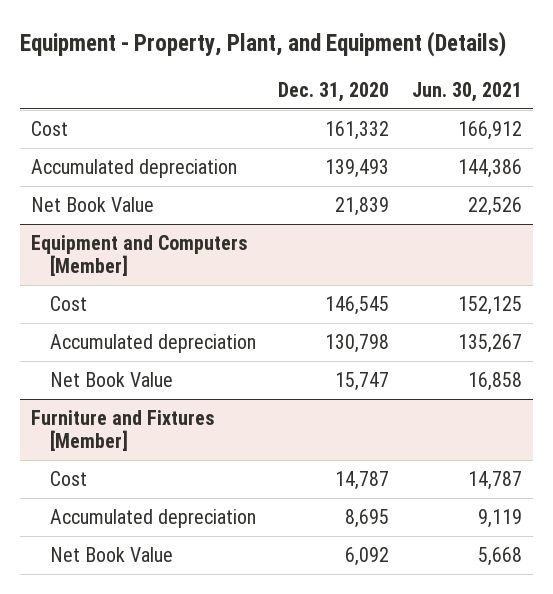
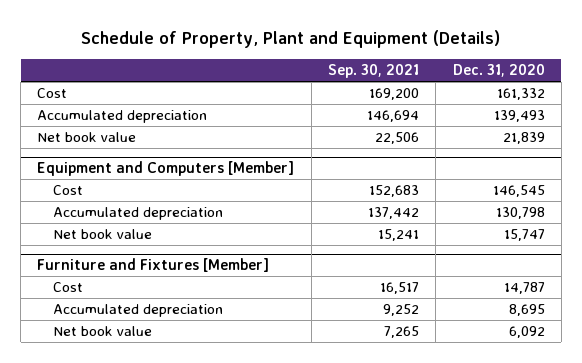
- Equipment - Property, Plant, and Equipment (Details)
+ Schedule of Property, Plant and Equipment (Details)
- | Dec. 31, 2020 | Jun. 30, 2021
+ | Sep. 30, 2021 | Dec. 31, 2020
- Net Book Value | 21,839 | 22,526
+ Net book value | 22,506 | 21,839
@ Equipment and Computers [Member]
- Net Book Value | 15,747 | 16,858
+ Net book value | 15,241 | 15,747
@ Furniture and Fixtures [Member]
- Net Book Value | 6,092 | 5,668
+ Net book value | 7,265 | 6,092

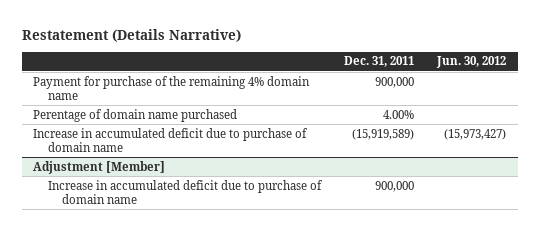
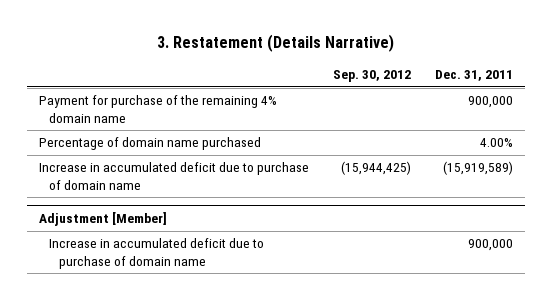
- Restatement (Details Narrative)
+ 3. Restatement (Details Narrative)
- | Dec. 31, 2011 | Jun. 30, 2012
+ | Sep. 30, 2012 | Dec. 31, 2011
- Perentage of domain name purchased | 4.00% |
+ Percentage of domain name purchased | | 4.00%

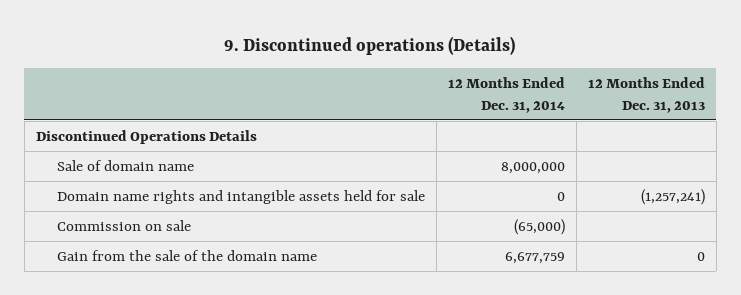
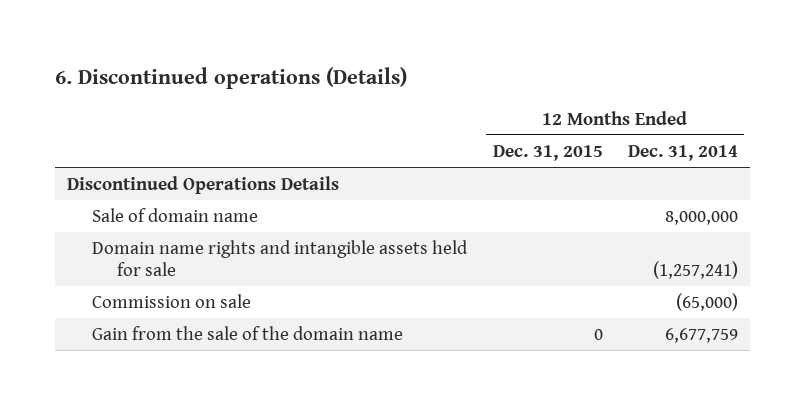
- 9. Discontinued operations (Details)
+ 6. Discontinued operations (Details)
- | 12 Months Ended Dec. 31, 2014 | 12 Months Ended Dec. 31, 2013
+ | 12 Months Ended Dec. 31, 2015 | 12 Months Ended Dec. 31, 2014
- Domain name rights and intangible assets held for sale | 0 | (1,257,241)
+ Domain name rights and intangible assets held for sale | | (1,257,241)

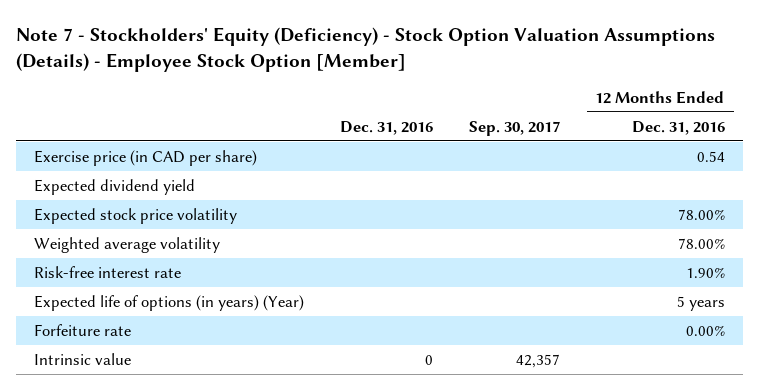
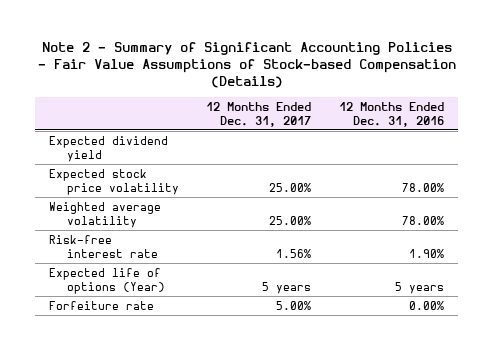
- Note 7 - Stockholders' Equity (Deficiency) - Stock Option Valuation Assumptions (Details) - Employee Stock Option [Member]
+ Note 2 - Summary of Significant Accounting Policies - Fair Value Assumptions of Stock-based Compensation (Details)
- | Dec. 31, 2016 | Sep. 30, 2017 | 12 Months Ended Dec. 31, 2016
+ | 12 Months Ended Dec. 31, 2017 | 12 Months Ended Dec. 31, 2016
- Exercise price (in CAD per share) | | | 0.54
- Expected life of options (in years) (Year) | | | 5 years
+ Expected life of options (Year) | 5 years | 5 years
- Intrinsic value | 0 | 42,357 |

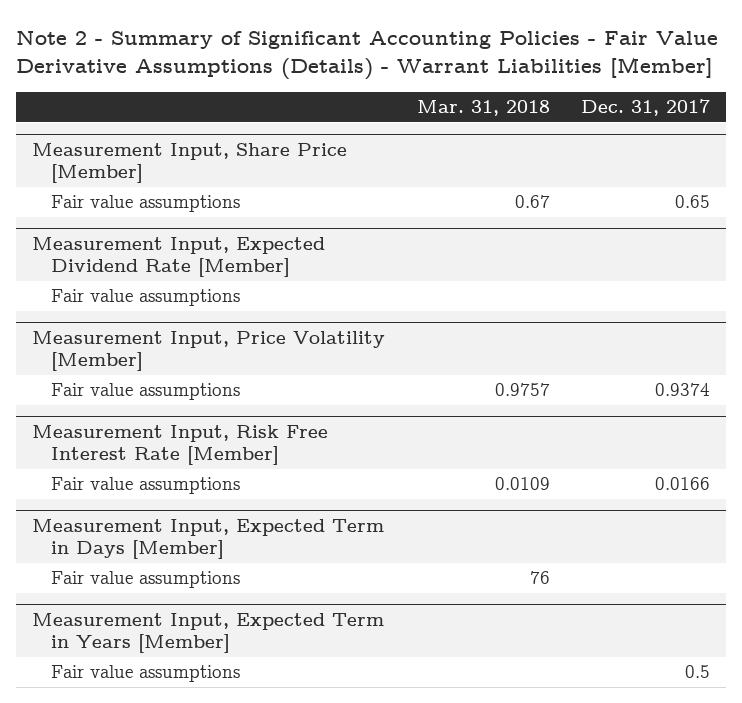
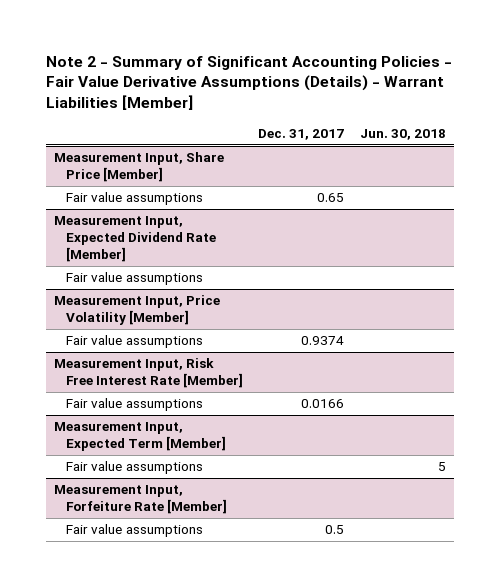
- | Mar. 31, 2018 | Dec. 31, 2017
+ | Dec. 31, 2017 | Jun. 30, 2018
- Measurement Input, Expected Term in Days [Member]
+ Measurement Input, Expected Term [Member]
- Measurement Input, Expected Term in Years [Member]
+ Measurement Input, Forfeiture Rate [Member]

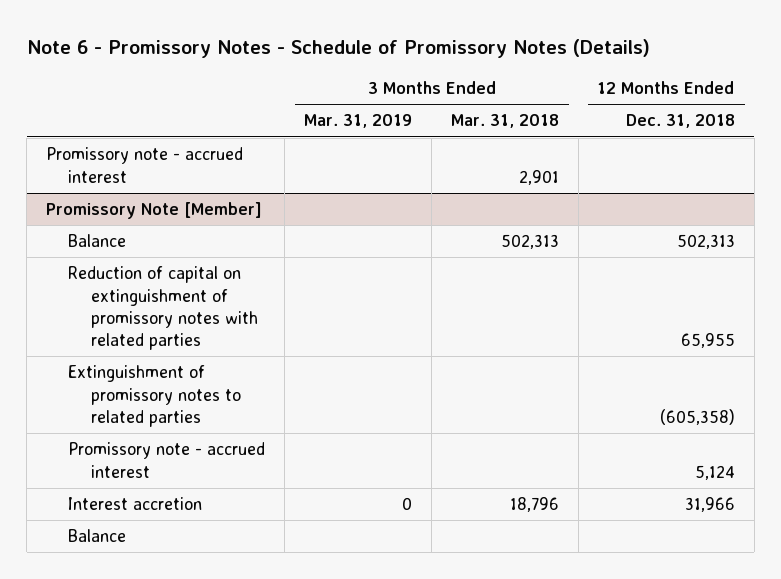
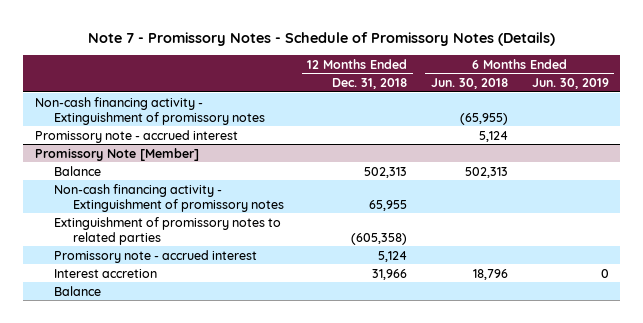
- Note 6 - Promissory Notes - Schedule of Promissory Notes (Details)
+ Note 7 - Promissory Notes - Schedule of Promissory Notes (Details)
- | 3 Months Ended Mar. 31, 2019 | 3 Months Ended Mar. 31, 2018 | 12 Months Ended Dec. 31, 2018
+ | 12 Months Ended Dec. 31, 2018 | 6 Months Ended Jun. 30, 2018 | 6 Months Ended Jun. 30, 2019
+ Non-cash financing activity - Extinguishment of promissory notes | | (65,955) |
@ Promissory Note [Member]
- Reduction of capital on extinguishment of promissory notes with related parties | | | 65,955
+ Non-cash financing activity - Extinguishment of promissory notes | 65,955 | |

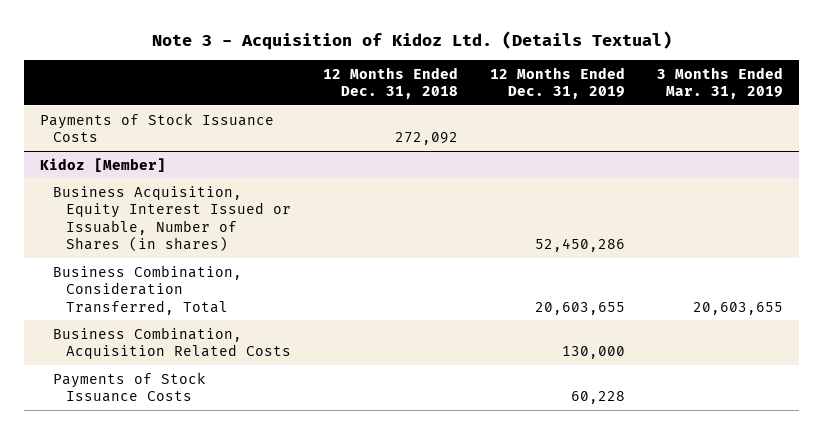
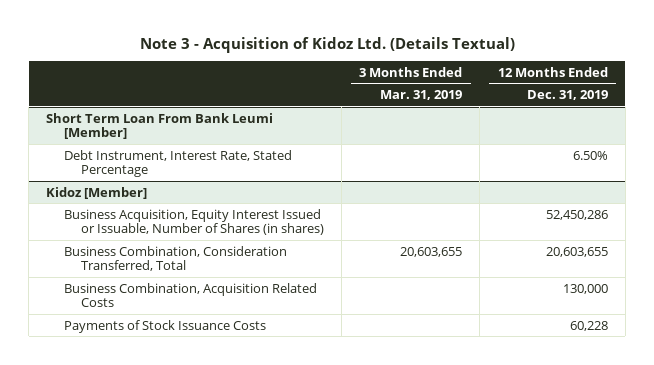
- | 12 Months Ended Dec. 31, 2018 | 12 Months Ended Dec. 31, 2019 | 3 Months Ended Mar. 31, 2019
+ | 3 Months Ended Mar. 31, 2019 | 12 Months Ended Dec. 31, 2019
- Payments of Stock Issuance Costs | 272,092 | |
+ Short Term Loan From Bank Leumi [Member]
+ Debt Instrument, Interest Rate, Stated Percentage | | 6.50%

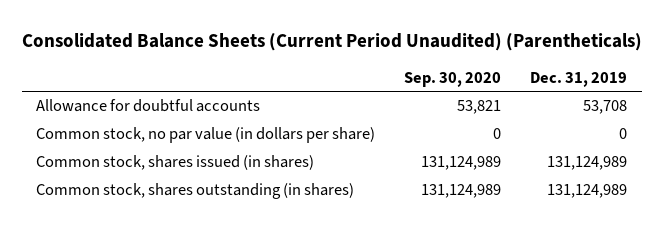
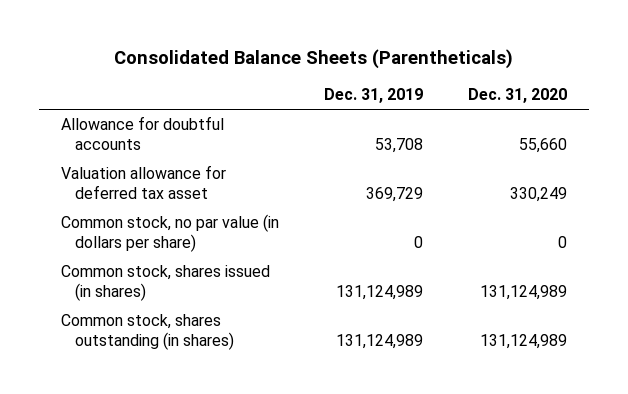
- Consolidated Balance Sheets (Current Period Unaudited) (Parentheticals)
+ Consolidated Balance Sheets (Parentheticals)
- | Sep. 30, 2020 | Dec. 31, 2019
+ | Dec. 31, 2019 | Dec. 31, 2020
+ Valuation allowance for deferred tax asset | 369,729 | 330,249

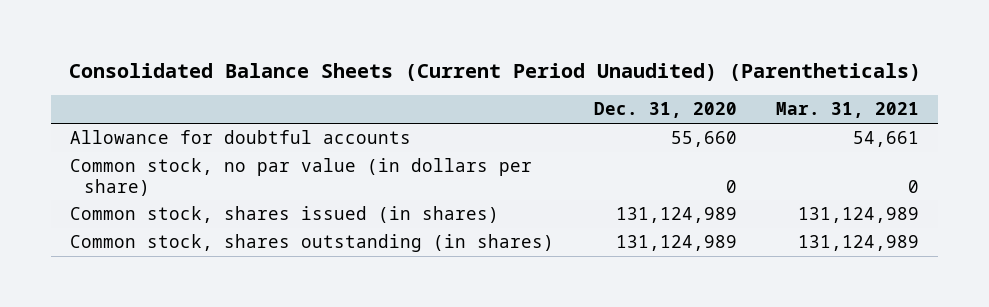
- Consolidated Balance Sheets (Parentheticals)
+ Consolidated Balance Sheets (Current Period Unaudited) (Parentheticals)
- | Dec. 31, 2019 | Dec. 31, 2020
+ | Dec. 31, 2020 | Mar. 31, 2021
- Valuation allowance for deferred tax asset | 369,729 | 330,249

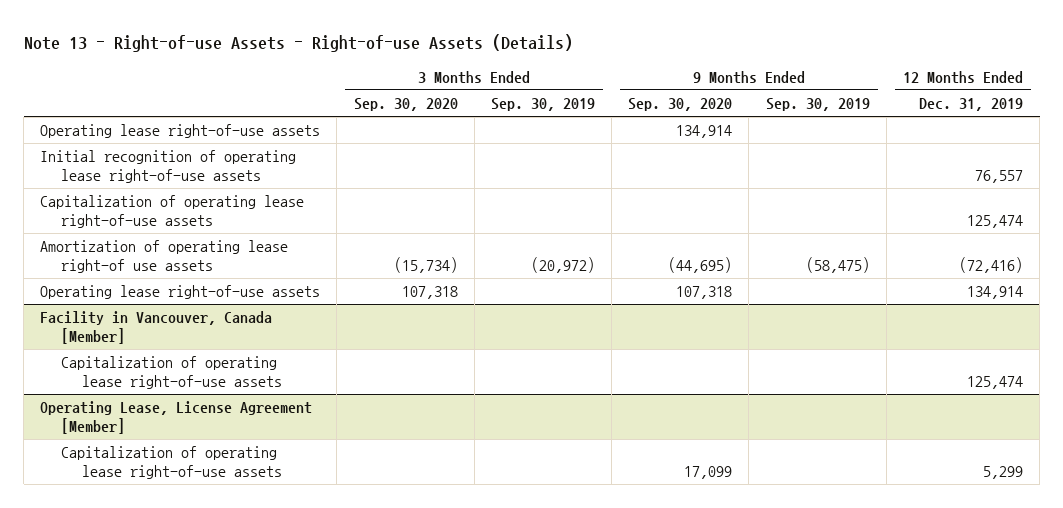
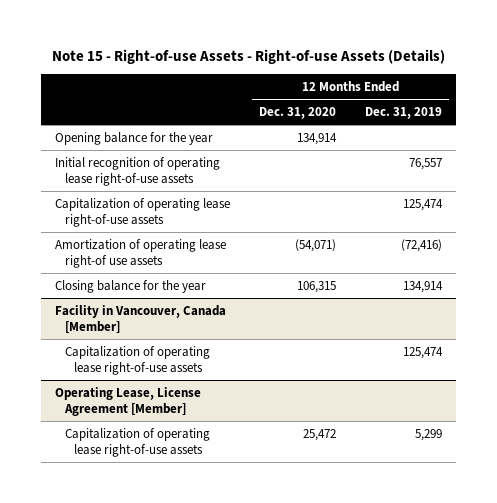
- Note 13 - Right-of-use Assets - Right-of-use Assets (Details)
+ Note 15 - Right-of-use Assets - Right-of-use Assets (Details)
- | 3 Months Ended Sep. 30, 2020 | 3 Months Ended Sep. 30, 2019 | 9 Months Ended Sep. 30, 2020 | 9 Months Ended Sep. 30, 2019 | 12 Months Ended Dec. 31, 2019
+ | 12 Months Ended Dec. 31, 2020 | 12 Months Ended Dec. 31, 2019
- Operating lease right-of-use assets | | | 134,914 | |
+ Opening balance for the year | 134,914 |
- Operating lease right-of-use assets | 107,318 | | 107,318 | | 134,914
+ Closing balance for the year | 106,315 | 134,914

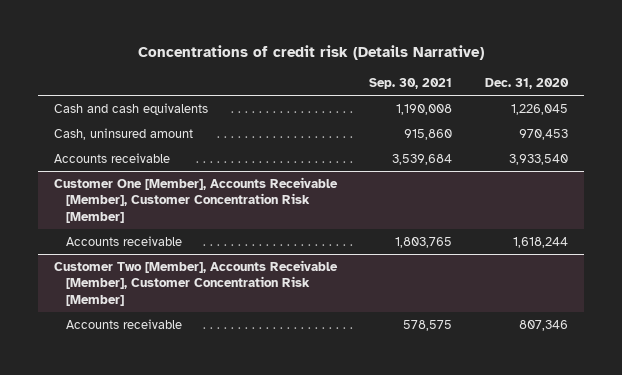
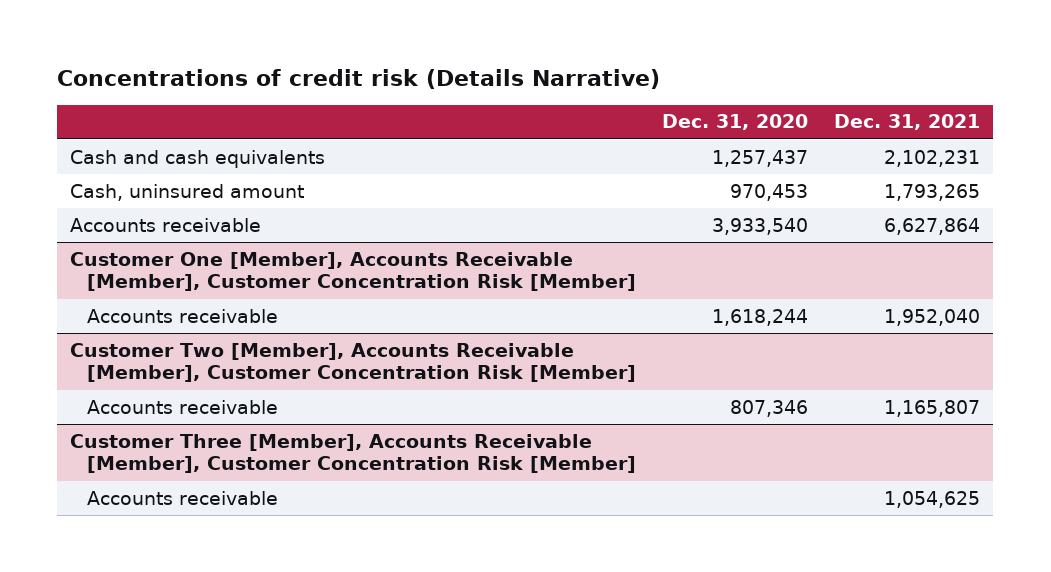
- | Sep. 30, 2021 | Dec. 31, 2020
+ | Dec. 31, 2020 | Dec. 31, 2021
- Cash and cash equivalents | 1,190,008 | 1,226,045
+ Cash and cash equivalents | 1,257,437 | 2,102,231
+ Customer Three [Member], Accounts Receivable [Member], Customer Concentration Risk [Member]
+ Accounts receivable | | 1,054,625

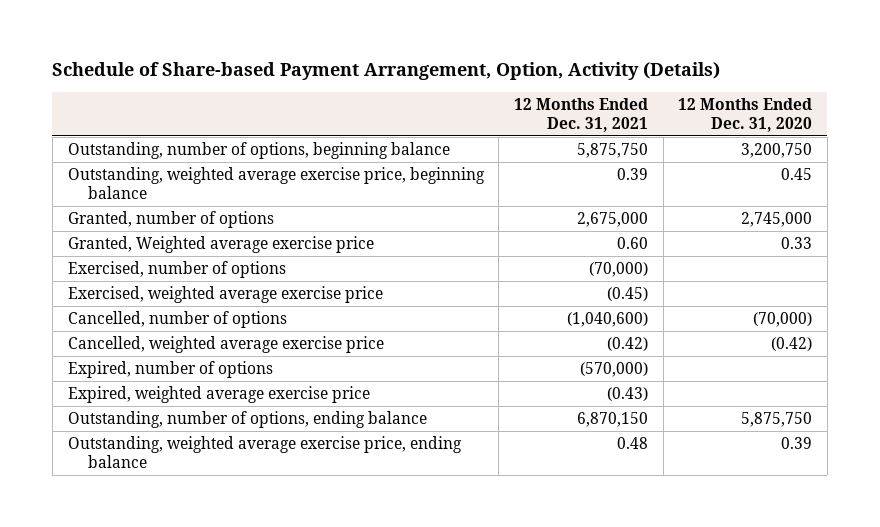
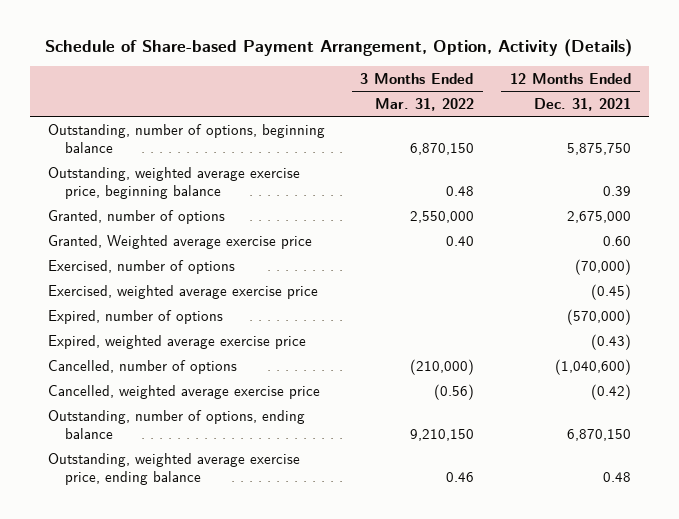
- | 12 Months Ended Dec. 31, 2021 | 12 Months Ended Dec. 31, 2020
+ | 3 Months Ended Mar. 31, 2022 | 12 Months Ended Dec. 31, 2021
moved down: Cancelled, number of options | (210,000) | (1,040,600)
moved down: Cancelled, weighted average exercise price | (0.56) | (0.42)

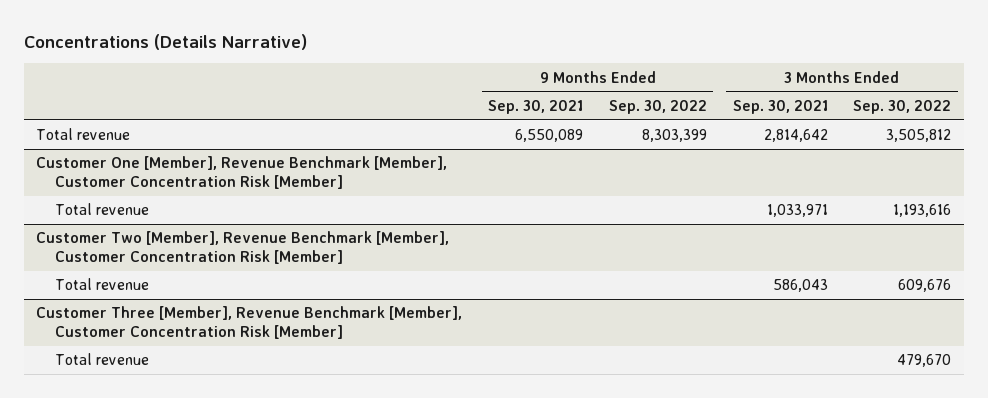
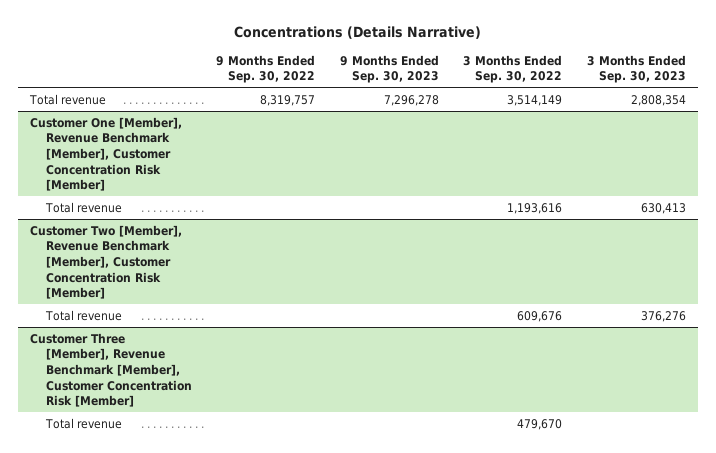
- | 9 Months Ended Sep. 30, 2021 | 9 Months Ended Sep. 30, 2022 | 3 Months Ended Sep. 30, 2021 | 3 Months Ended Sep. 30, 2022
+ | 9 Months Ended Sep. 30, 2022 | 9 Months Ended Sep. 30, 2023 | 3 Months Ended Sep. 30, 2022 | 3 Months Ended Sep. 30, 2023
- Total revenue | 6,550,089 | 8,303,399 | 2,814,642 | 3,505,812
+ Total revenue | 8,319,757 | 7,296,278 | 3,514,149 | 2,808,354

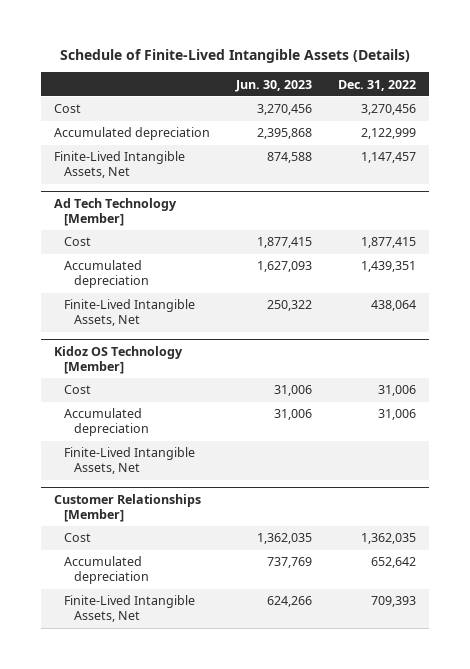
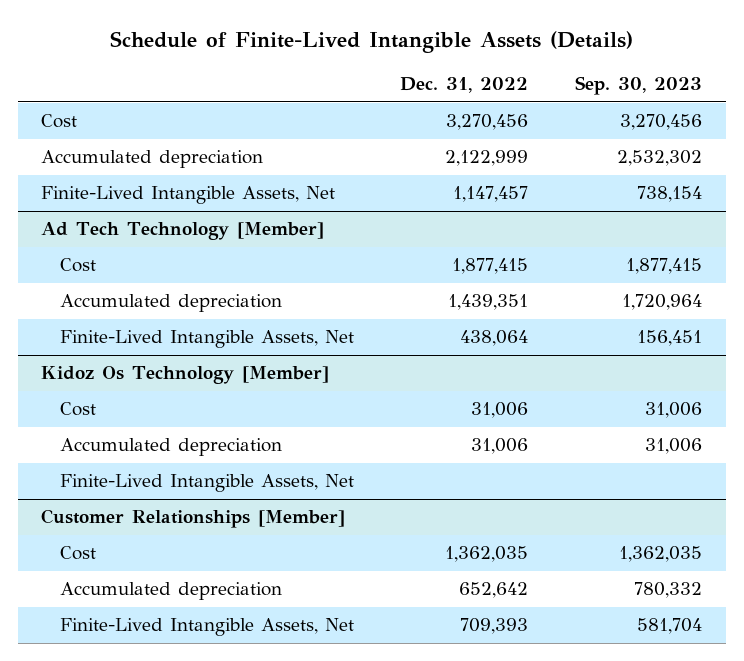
- | Jun. 30, 2023 | Dec. 31, 2022
+ | Dec. 31, 2022 | Sep. 30, 2023
- Kidoz OS Technology [Member]
+ Kidoz Os Technology [Member]

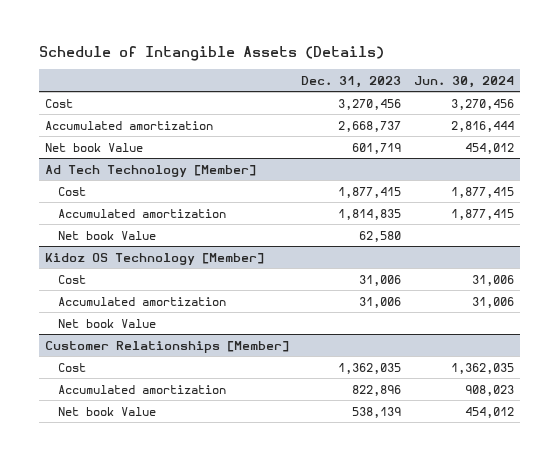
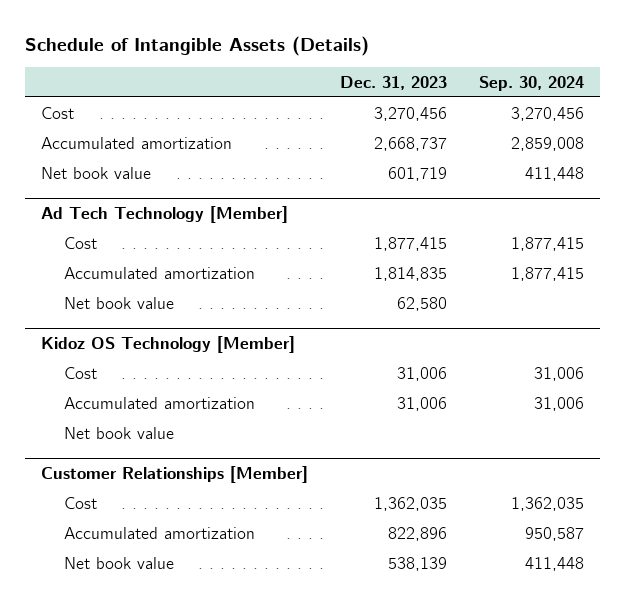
- | Dec. 31, 2023 | Jun. 30, 2024
+ | Dec. 31, 2023 | Sep. 30, 2024
- Net book Value | 601,719 | 454,012
+ Net book value | 601,719 | 411,448
@ Ad Tech Technology [Member]
- Net book Value | 62,580 |
+ Net book value | 62,580 |
@ Kidoz OS Technology [Member]
- Net book Value
+ Net book value
@ Customer Relationships [Member]
- Net book Value | 538,139 | 454,012
+ Net book value | 538,139 | 411,448

